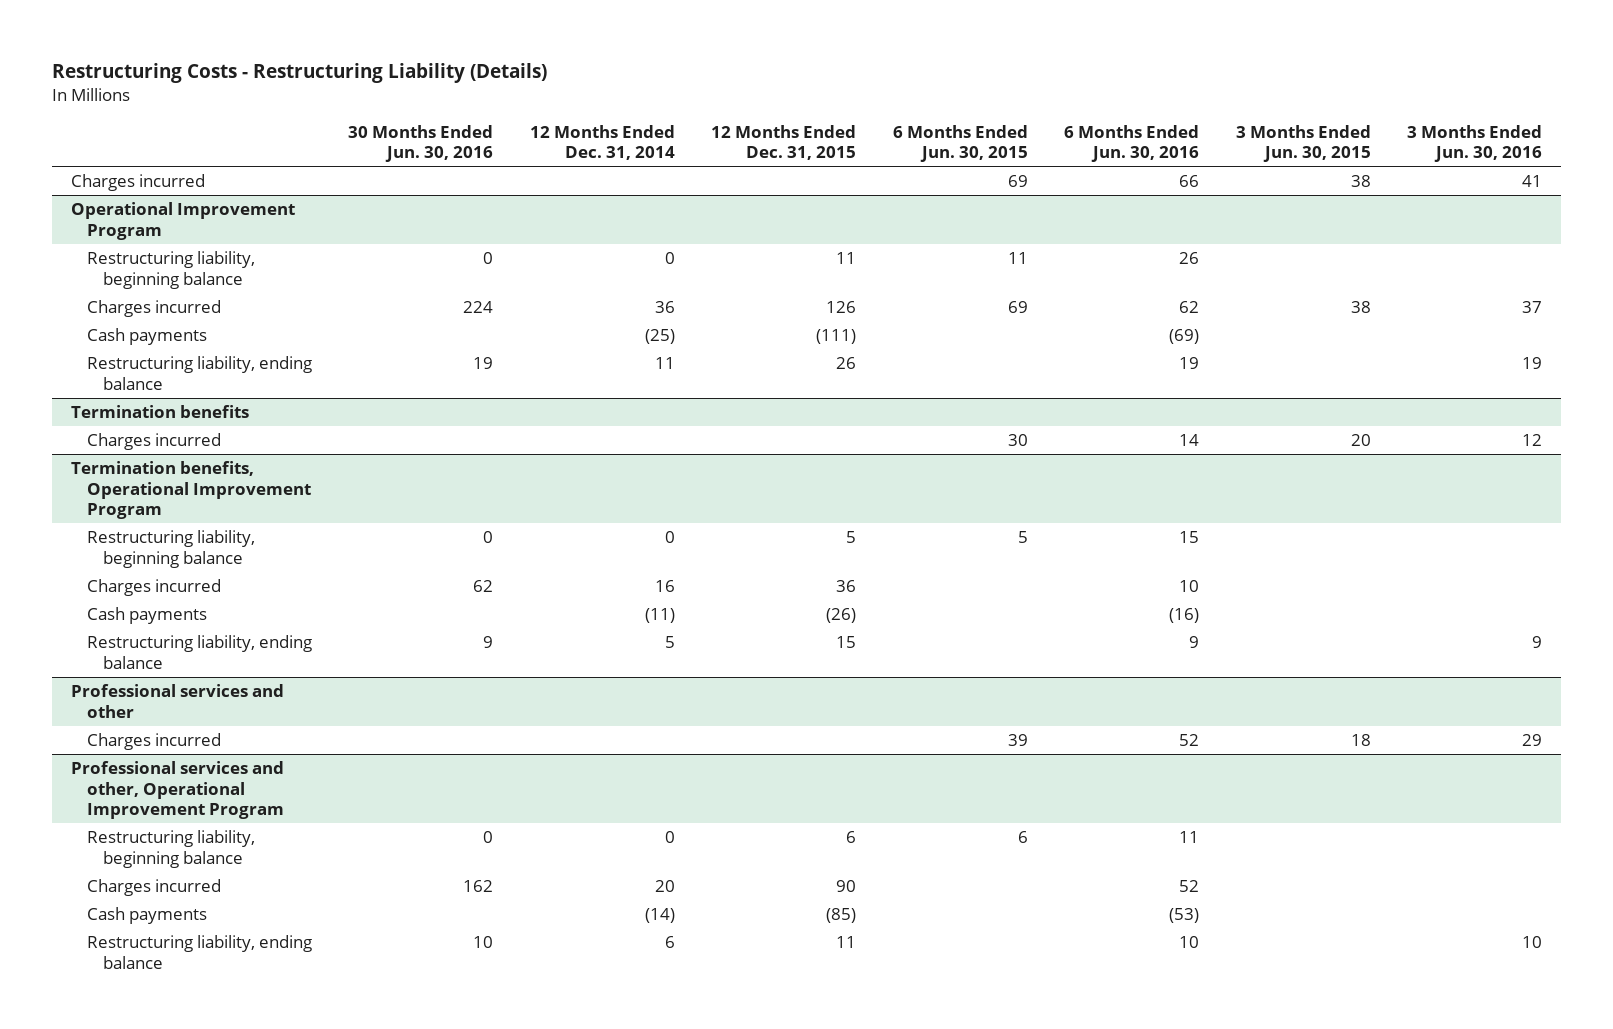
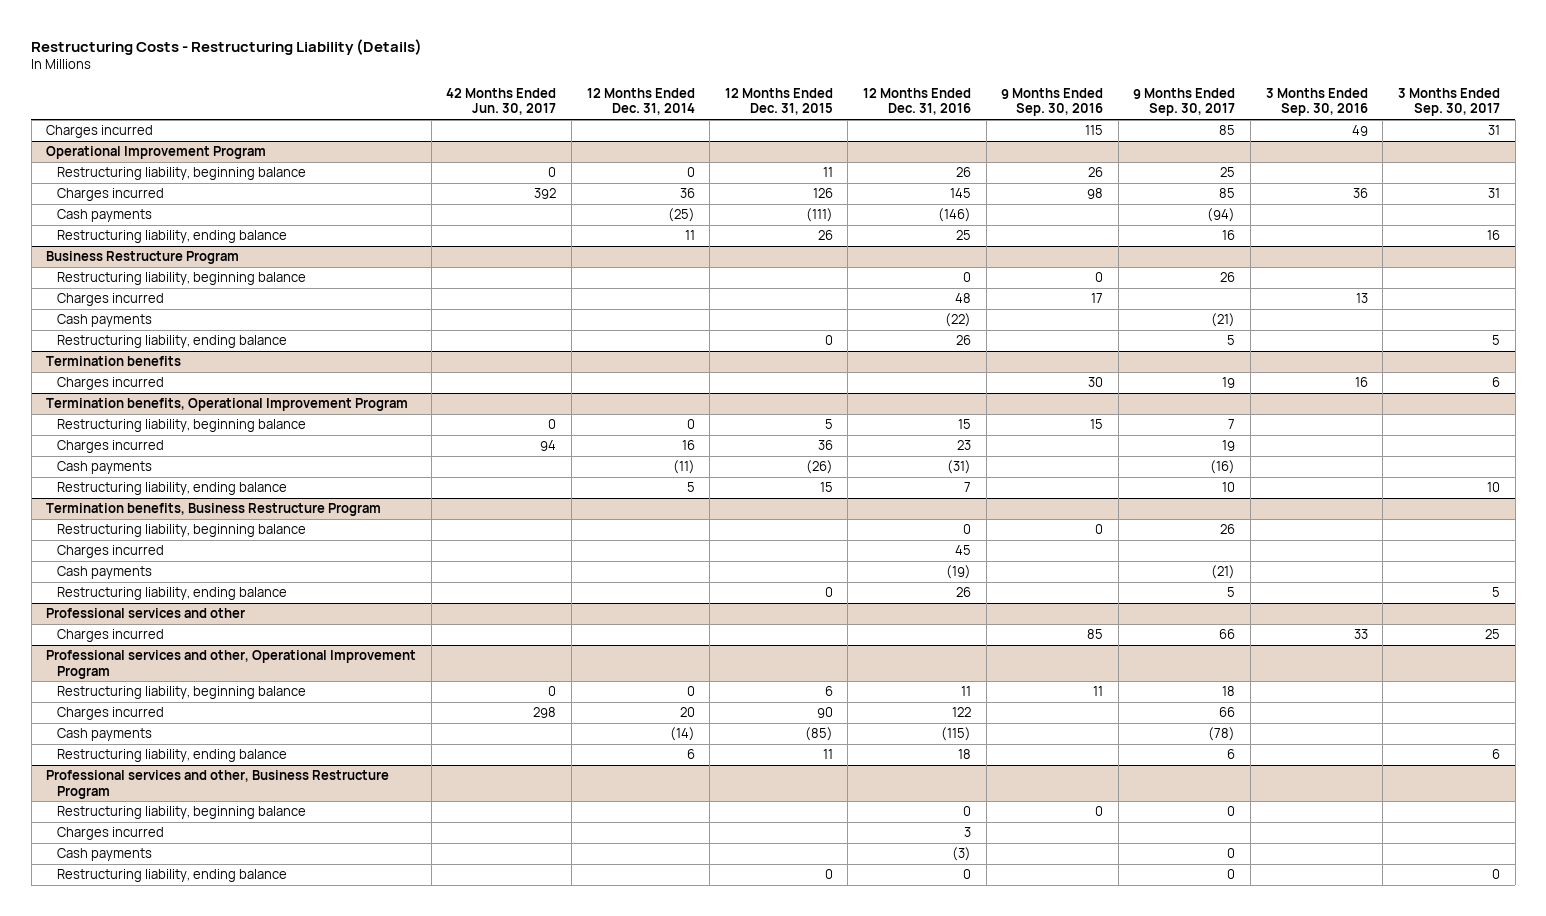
- | 30 Months Ended Jun. 30, 2016 | 12 Months Ended Dec. 31, 2014 | 12 Months Ended Dec. 31, 2015 | 6 Months Ended Jun. 30, 2015 | 6 Months Ended Jun. 30, 2016 | 3 Months Ended Jun. 30, 2015 | 3 Months Ended Jun. 30, 2016
+ | 42 Months Ended Jun. 30, 2017 | 12 Months Ended Dec. 31, 2014 | 12 Months Ended Dec. 31, 2015 | 12 Months Ended Dec. 31, 2016 | 9 Months Ended Sep. 30, 2016 | 9 Months Ended Sep. 30, 2017 | 3 Months Ended Sep. 30, 2016 | 3 Months Ended Sep. 30, 2017
+ Business Restructure Program
+ Restructuring liability, beginning balance | | | | 0 | 0 | 26 | |
+ Charges incurred | | | | 48 | 17 | | 13 |
+ Cash payments | | | | (22) | | (21) | |
+ Restructuring liability, ending balance | | | 0 | 26 | | 5 | | 5
+ Termination benefits, Business Restructure Program
+ Restructuring liability, beginning balance | | | | 0 | 0 | 26 | |
+ Charges incurred | | | | 45 | | | |
+ Cash payments | | | | (19) | | (21) | |
+ Restructuring liability, ending balance | | | 0 | 26 | | 5 | | 5
+ Professional services and other, Business Restructure Program
+ Restructuring liability, beginning balance | | | | 0 | 0 | 0 | |
+ Charges incurred | | | | 3 | | | |
+ Cash payments | | | | (3) | | 0 | |
+ Restructuring liability, ending balance | | | 0 | 0 | | 0 | | 0

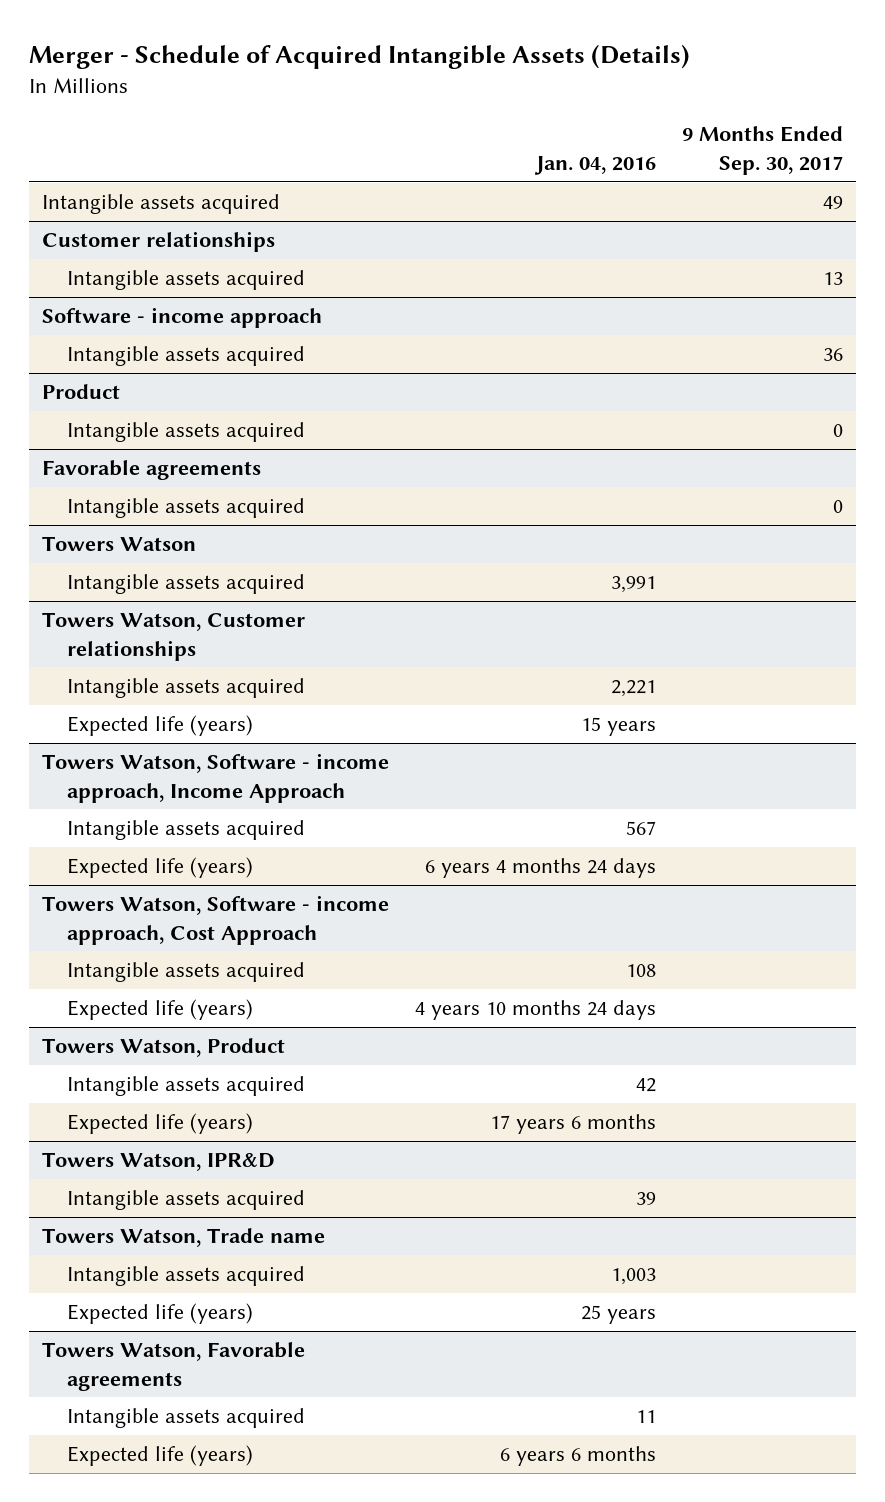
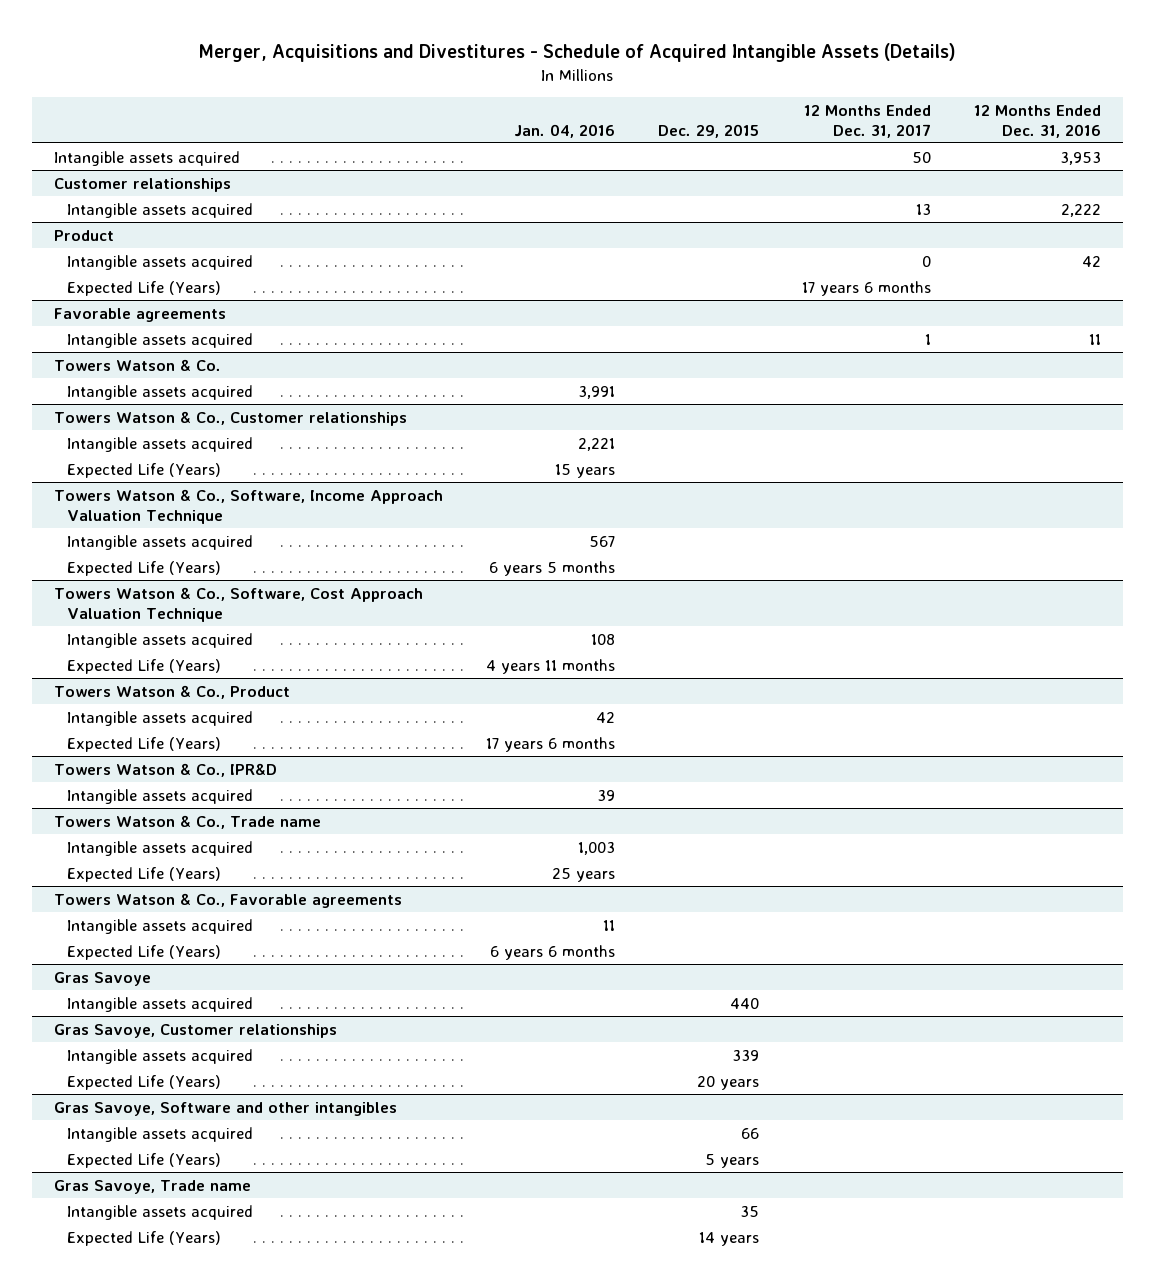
- Merger - Schedule of Acquired Intangible Assets (Details)
+ Merger, Acquisitions and Divestitures - Schedule of Acquired Intangible Assets (Details)
- | Jan. 04, 2016 | 9 Months Ended Sep. 30, 2017
+ | Jan. 04, 2016 | Dec. 29, 2015 | 12 Months Ended Dec. 31, 2017 | 12 Months Ended Dec. 31, 2016
- Software - income approach
- Intangible assets acquired | | 36
@ Product
+ Expected Life (Years) | | | 17 years 6 months |
- Towers Watson
+ Towers Watson & Co.
- Towers Watson, Customer relationships
+ Towers Watson & Co., Customer relationships
- Expected life (years) | 15 years |
- Towers Watson, Software - income approach, Income Approach
+ Expected Life (Years) | 15 years | | |
+ Towers Watson & Co., Software, Income Approach Valuation Technique
- Expected life (years) | 6 years 4 months 24 days |
- Towers Watson, Software - income approach, Cost Approach
+ Expected Life (Years) | 6 years 5 months | | |
+ Towers Watson & Co., Software, Cost Approach Valuation Technique
- Expected life (years) | 4 years 10 months 24 days |
- Towers Watson, Product
+ Expected Life (Years) | 4 years 11 months | | |
+ Towers Watson & Co., Product
- Expected life (years) | 17 years 6 months |
- Towers Watson, IPR&D
+ Expected Life (Years) | 17 years 6 months | | |
+ Towers Watson & Co., IPR&D
- Towers Watson, Trade name
+ Towers Watson & Co., Trade name
- Expected life (years) | 25 years |
- Towers Watson, Favorable agreements
+ Expected Life (Years) | 25 years | | |
+ Towers Watson & Co., Favorable agreements
- Expected life (years) | 6 years 6 months |
+ Expected Life (Years) | 6 years 6 months | | |
+ Gras Savoye
+ Intangible assets acquired | | 440 | |
+ Gras Savoye, Customer relationships
+ Intangible assets acquired | | 339 | |
+ Expected Life (Years) | | 20 years | |
+ Gras Savoye, Software and other intangibles
+ Intangible assets acquired | | 66 | |
+ Expected Life (Years) | | 5 years | |
+ Gras Savoye, Trade name
+ Intangible assets acquired | | 35 | |
+ Expected Life (Years) | | 14 years | |

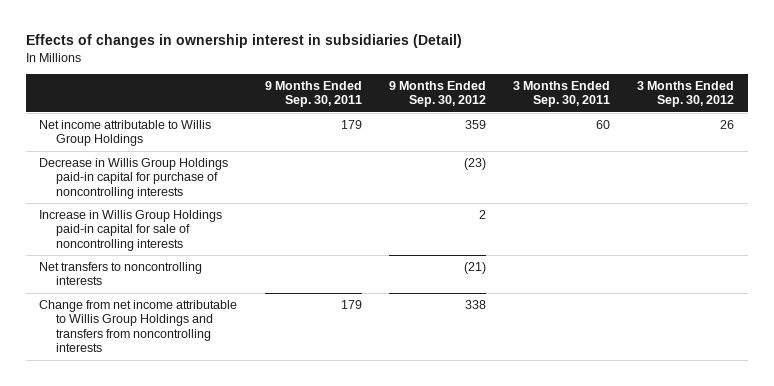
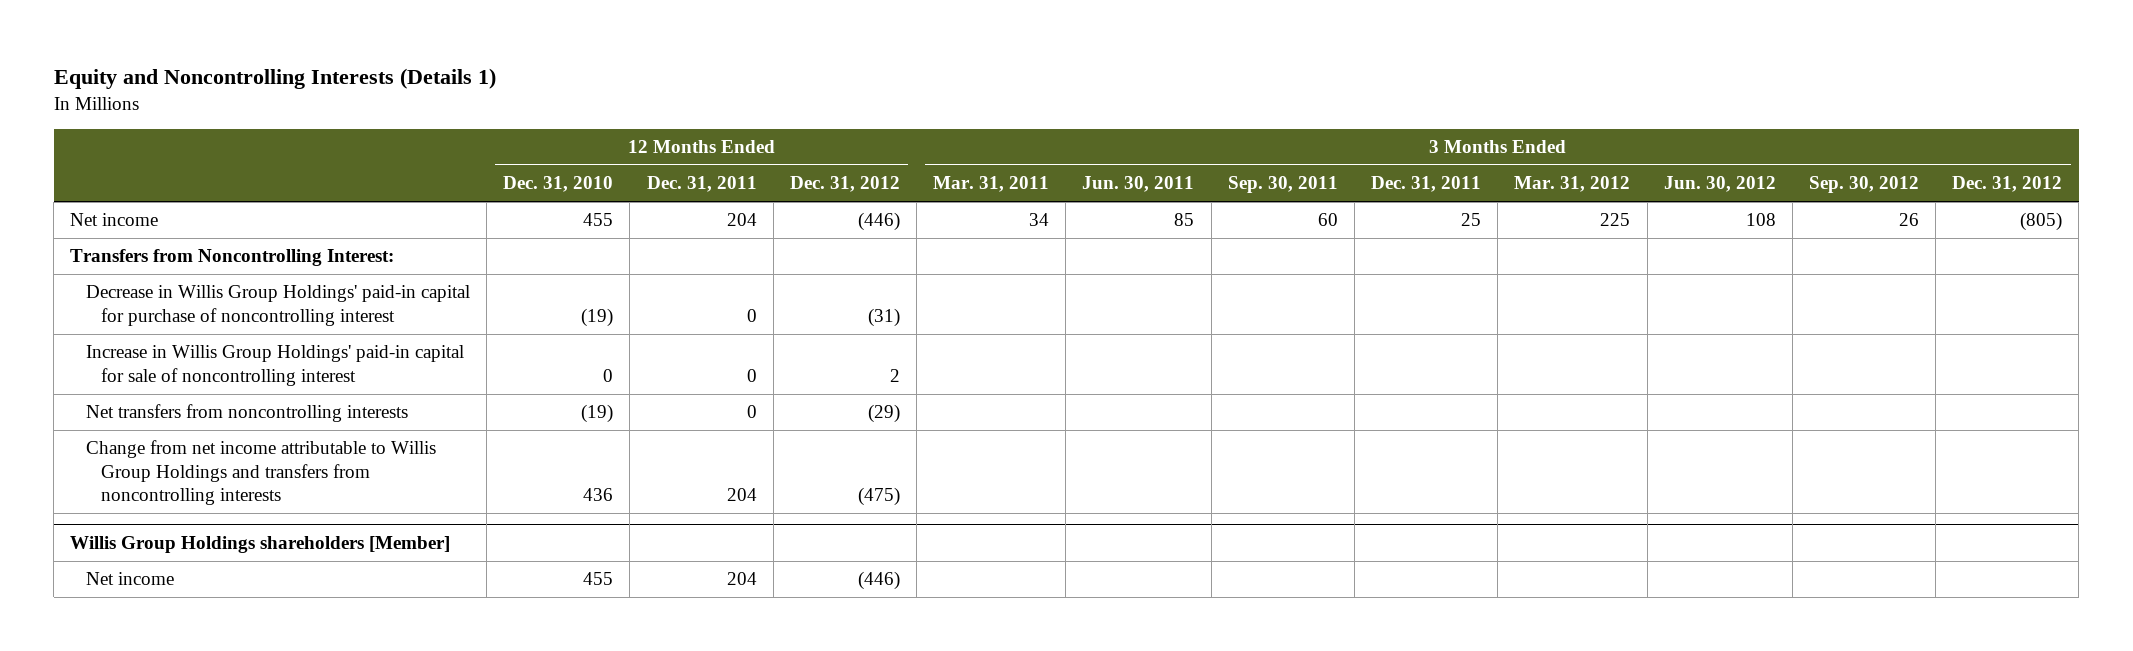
- Effects of changes in ownership interest in subsidiaries (Detail)
+ Equity and Noncontrolling Interests (Details 1)
- | 9 Months Ended Sep. 30, 2011 | 9 Months Ended Sep. 30, 2012 | 3 Months Ended Sep. 30, 2011 | 3 Months Ended Sep. 30, 2012
+ | 12 Months Ended Dec. 31, 2010 | 12 Months Ended Dec. 31, 2011 | 12 Months Ended Dec. 31, 2012 | 3 Months Ended Mar. 31, 2011 | 3 Months Ended Jun. 30, 2011 | 3 Months Ended Sep. 30, 2011 | 3 Months Ended Dec. 31, 2011 | 3 Months Ended Mar. 31, 2012 | 3 Months Ended Jun. 30, 2012 | 3 Months Ended Sep. 30, 2012 | 3 Months Ended Dec. 31, 2012
- Net income attributable to Willis Group Holdings | 179 | 359 | 60 | 26
- Decrease in Willis Group Holdings paid-in capital for purchase of noncontrolling interests | | (23) | |
- Increase in Willis Group Holdings paid-in capital for sale of noncontrolling interests | | 2 | |
- Net transfers to noncontrolling interests | | (21) | |
+ Net income | 455 | 204 | (446) | 34 | 85 | 60 | 25 | 225 | 108 | 26 | (805)
+ Transfers from Noncontrolling Interest:
+ Decrease in Willis Group Holdings' paid-in capital for purchase of noncontrolling interest | (19) | 0 | (31) | | | | | | | |
+ Increase in Willis Group Holdings' paid-in capital for sale of noncontrolling interest | 0 | 0 | 2 | | | | | | | |
+ Net transfers from noncontrolling interests | (19) | 0 | (29) | | | | | | | |
+ Willis Group Holdings shareholders [Member]
+ Net income | 455 | 204 | (446) | | | | | | | |

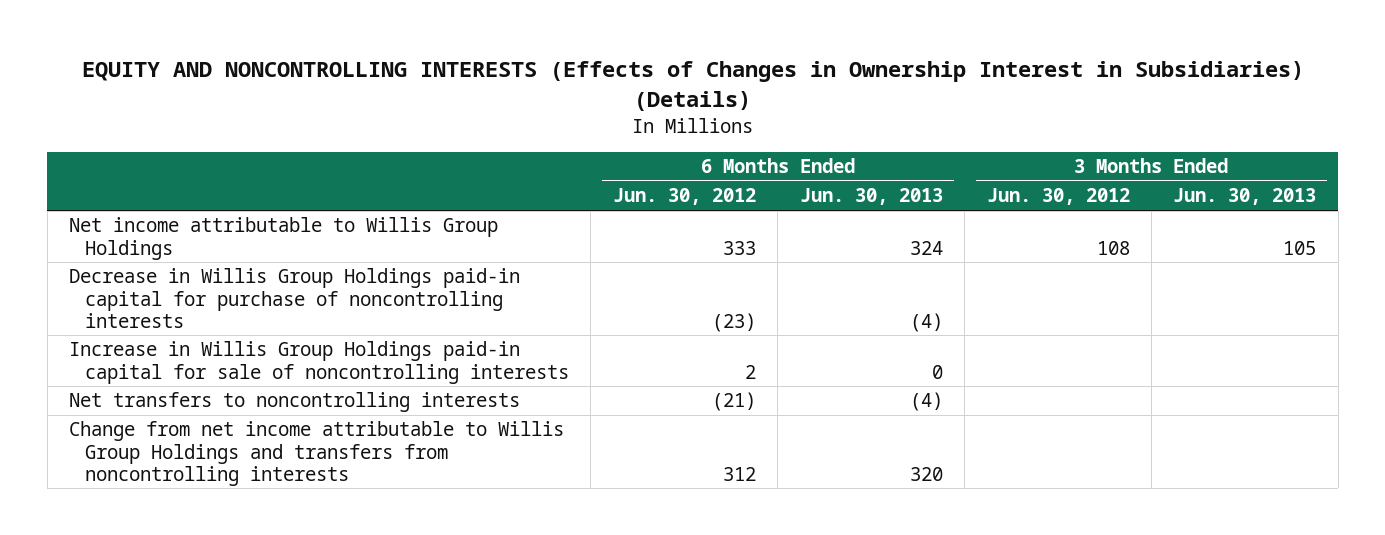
- Equity and Noncontrolling Interests (Details 1)
+ EQUITY AND NONCONTROLLING INTERESTS (Effects of Changes in Ownership Interest in Subsidiaries) (Details)
- | 12 Months Ended Dec. 31, 2010 | 12 Months Ended Dec. 31, 2011 | 12 Months Ended Dec. 31, 2012 | 3 Months Ended Mar. 31, 2011 | 3 Months Ended Jun. 30, 2011 | 3 Months Ended Sep. 30, 2011 | 3 Months Ended Dec. 31, 2011 | 3 Months Ended Mar. 31, 2012 | 3 Months Ended Jun. 30, 2012 | 3 Months Ended Sep. 30, 2012 | 3 Months Ended Dec. 31, 2012
+ | 6 Months Ended Jun. 30, 2012 | 6 Months Ended Jun. 30, 2013 | 3 Months Ended Jun. 30, 2012 | 3 Months Ended Jun. 30, 2013
- Net income | 455 | 204 | (446) | 34 | 85 | 60 | 25 | 225 | 108 | 26 | (805)
- Transfers from Noncontrolling Interest:
- Decrease in Willis Group Holdings' paid-in capital for purchase of noncontrolling interest | (19) | 0 | (31) | | | | | | | |
- Increase in Willis Group Holdings' paid-in capital for sale of noncontrolling interest | 0 | 0 | 2 | | | | | | | |
- Net transfers from noncontrolling interests | (19) | 0 | (29) | | | | | | | |
+ Net income attributable to Willis Group Holdings | 333 | 324 | 108 | 105
+ Decrease in Willis Group Holdings paid-in capital for purchase of noncontrolling interests | (23) | (4) | |
+ Increase in Willis Group Holdings paid-in capital for sale of noncontrolling interests | 2 | 0 | |
+ Net transfers to noncontrolling interests | (21) | (4) | |
- Willis Group Holdings shareholders [Member]
- Net income | 455 | 204 | (446) | | | | | | | |

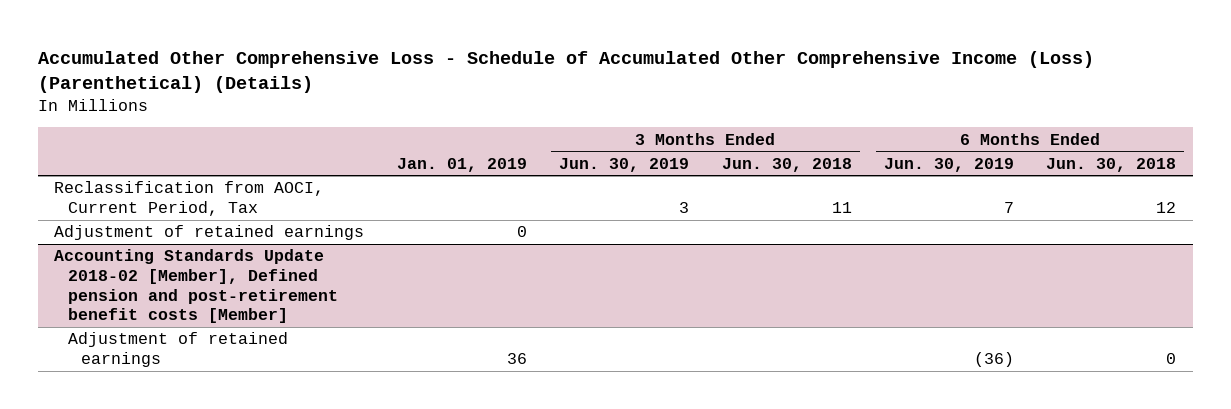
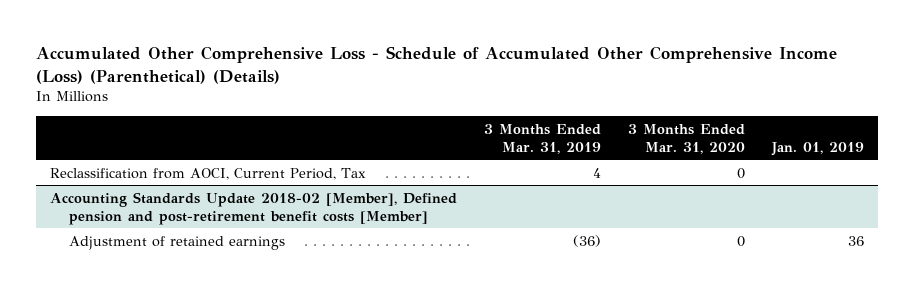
- | Jan. 01, 2019 | 3 Months Ended Jun. 30, 2019 | 3 Months Ended Jun. 30, 2018 | 6 Months Ended Jun. 30, 2019 | 6 Months Ended Jun. 30, 2018
+ | 3 Months Ended Mar. 31, 2019 | 3 Months Ended Mar. 31, 2020 | Jan. 01, 2019
- Adjustment of retained earnings | 0 | | | |

